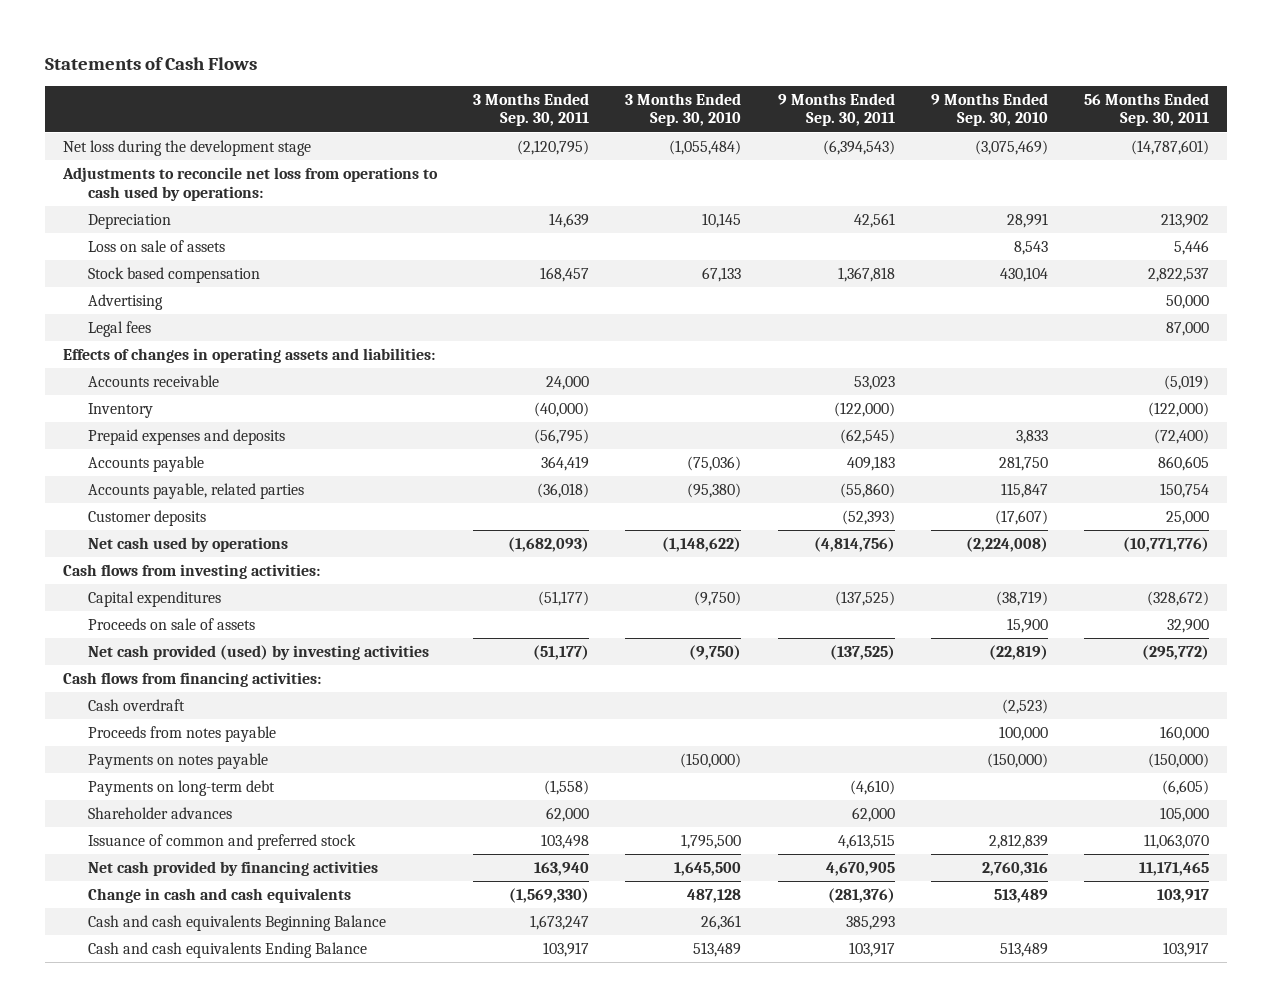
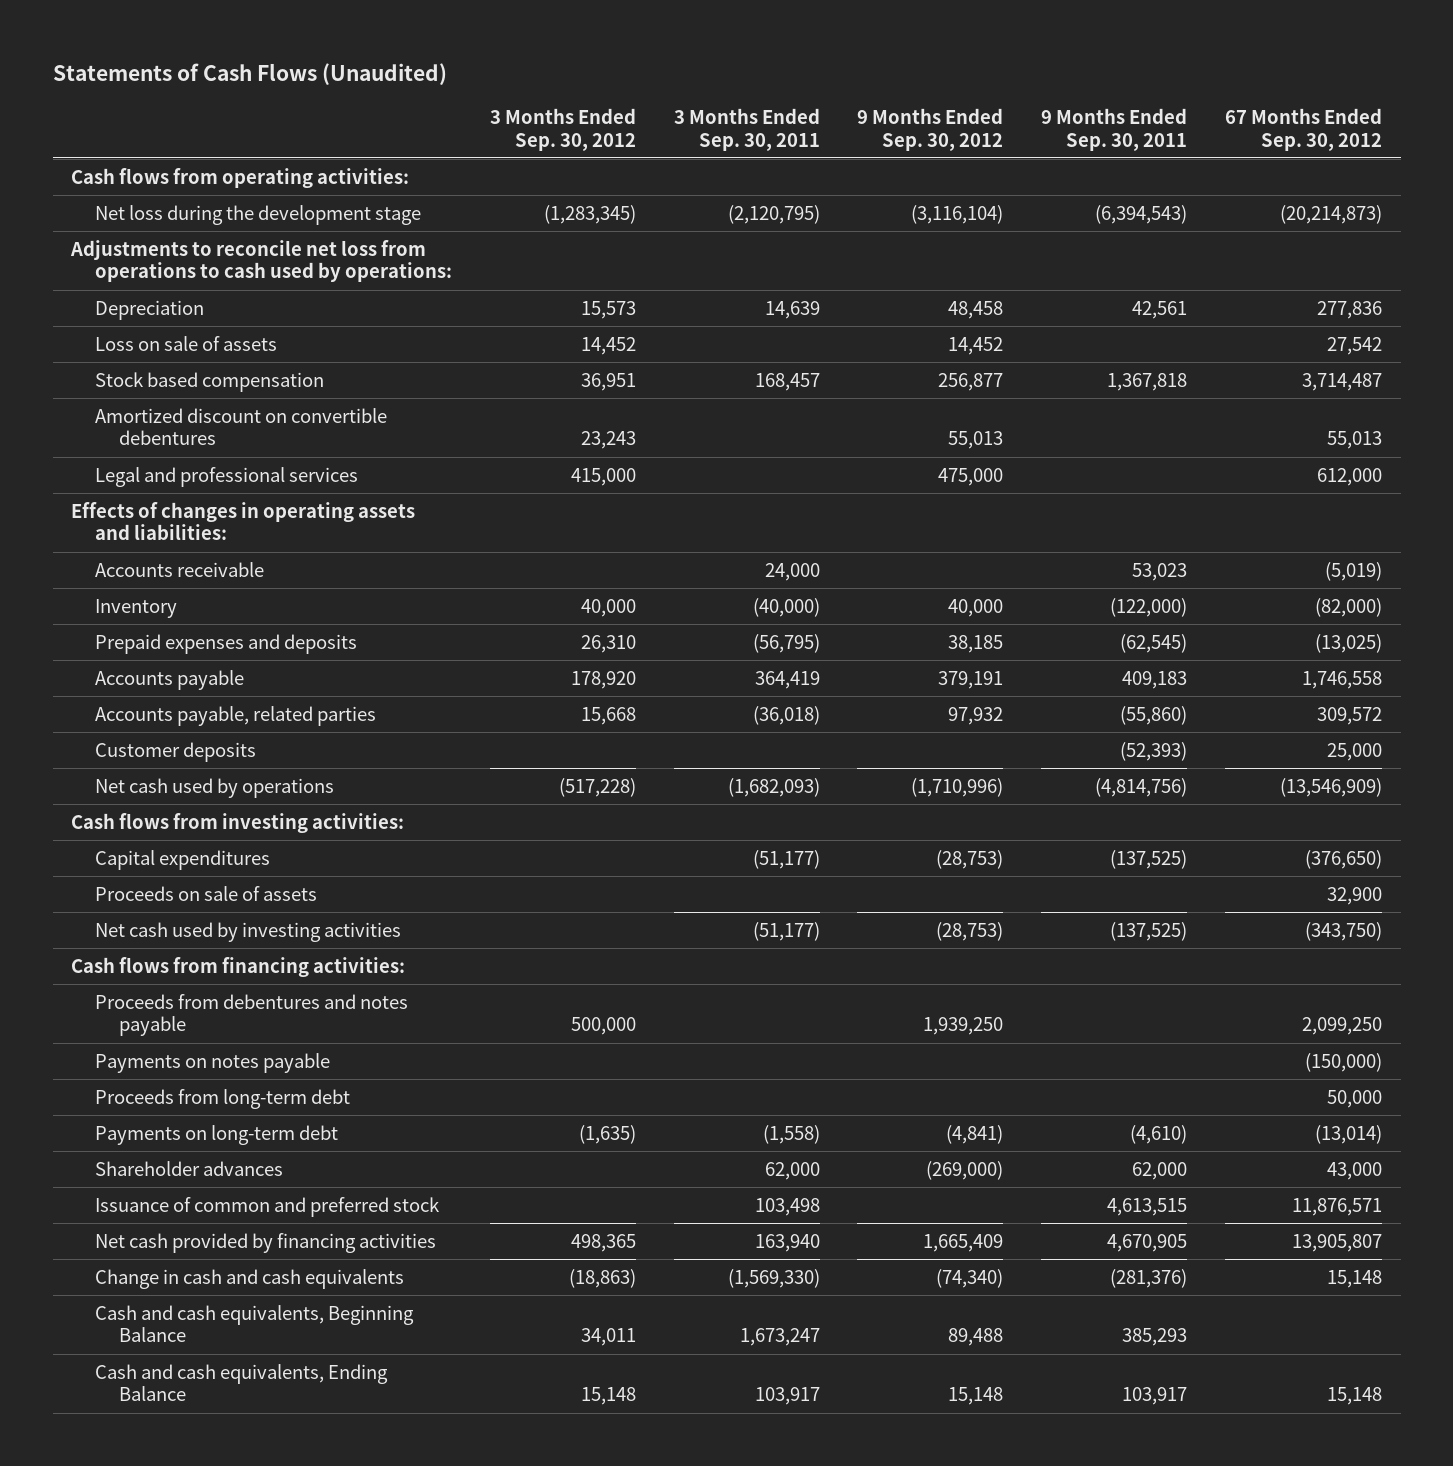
- Statements of Cash Flows
+ Statements of Cash Flows (Unaudited)
- | 3 Months Ended Sep. 30, 2011 | 3 Months Ended Sep. 30, 2010 | 9 Months Ended Sep. 30, 2011 | 9 Months Ended Sep. 30, 2010 | 56 Months Ended Sep. 30, 2011
+ | 3 Months Ended Sep. 30, 2012 | 3 Months Ended Sep. 30, 2011 | 9 Months Ended Sep. 30, 2012 | 9 Months Ended Sep. 30, 2011 | 67 Months Ended Sep. 30, 2012
+ Cash flows from operating activities:
- Advertising | | | | | 50,000
- Legal fees | | | | | 87,000
+ Amortized discount on convertible debentures | 23,243 | | 55,013 | | 55,013
+ Legal and professional services | 415,000 | | 475,000 | | 612,000
- Net cash provided (used) by investing activities | (51,177) | (9,750) | (137,525) | (22,819) | (295,772)
+ Net cash used by investing activities | | (51,177) | (28,753) | (137,525) | (343,750)
- Cash overdraft | | | | (2,523) |
- Proceeds from notes payable | | | | 100,000 | 160,000
+ Proceeds from debentures and notes payable | 500,000 | | 1,939,250 | | 2,099,250
+ Proceeds from long-term debt | | | | | 50,000
- Cash and cash equivalents Beginning Balance | 1,673,247 | 26,361 | 385,293 | |
- Cash and cash equivalents Ending Balance | 103,917 | 513,489 | 103,917 | 513,489 | 103,917
+ Cash and cash equivalents, Beginning Balance | 34,011 | 1,673,247 | 89,488 | 385,293 |
+ Cash and cash equivalents, Ending Balance | 15,148 | 103,917 | 15,148 | 103,917 | 15,148

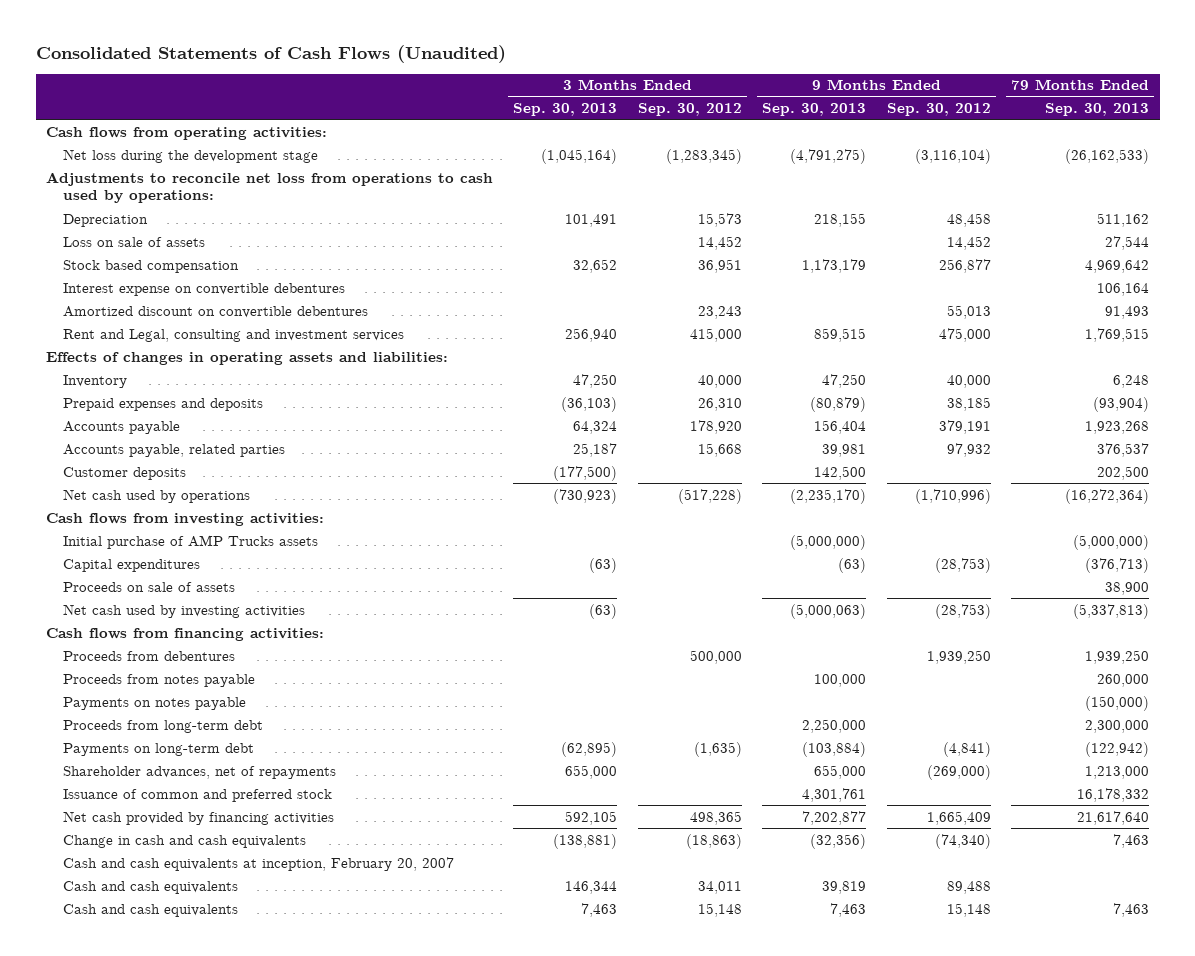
- Statements of Cash Flows (Unaudited)
+ Consolidated Statements of Cash Flows (Unaudited)
- | 3 Months Ended Sep. 30, 2012 | 3 Months Ended Sep. 30, 2011 | 9 Months Ended Sep. 30, 2012 | 9 Months Ended Sep. 30, 2011 | 67 Months Ended Sep. 30, 2012
+ | 3 Months Ended Sep. 30, 2013 | 3 Months Ended Sep. 30, 2012 | 9 Months Ended Sep. 30, 2013 | 9 Months Ended Sep. 30, 2012 | 79 Months Ended Sep. 30, 2013
+ Interest expense on convertible debentures | | | | | 106,164
- Legal and professional services | 415,000 | | 475,000 | | 612,000
+ Rent and Legal, consulting and investment services | 256,940 | 415,000 | 859,515 | 475,000 | 1,769,515
- Accounts receivable | | 24,000 | | 53,023 | (5,019)
+ Initial purchase of AMP Trucks assets | | | (5,000,000) | | (5,000,000)
- Proceeds from debentures and notes payable | 500,000 | | 1,939,250 | | 2,099,250
+ Proceeds from debentures | | 500,000 | | 1,939,250 | 1,939,250
+ Proceeds from notes payable | | | 100,000 | | 260,000
- Shareholder advances | | 62,000 | (269,000) | 62,000 | 43,000
+ Shareholder advances, net of repayments | 655,000 | | 655,000 | (269,000) | 1,213,000
- Cash and cash equivalents, Beginning Balance | 34,011 | 1,673,247 | 89,488 | 385,293 |
- Cash and cash equivalents, Ending Balance | 15,148 | 103,917 | 15,148 | 103,917 | 15,148
+ Cash and cash equivalents at inception, February 20, 2007
+ Cash and cash equivalents | 146,344 | 34,011 | 39,819 | 89,488 |
+ Cash and cash equivalents | 7,463 | 15,148 | 7,463 | 15,148 | 7,463

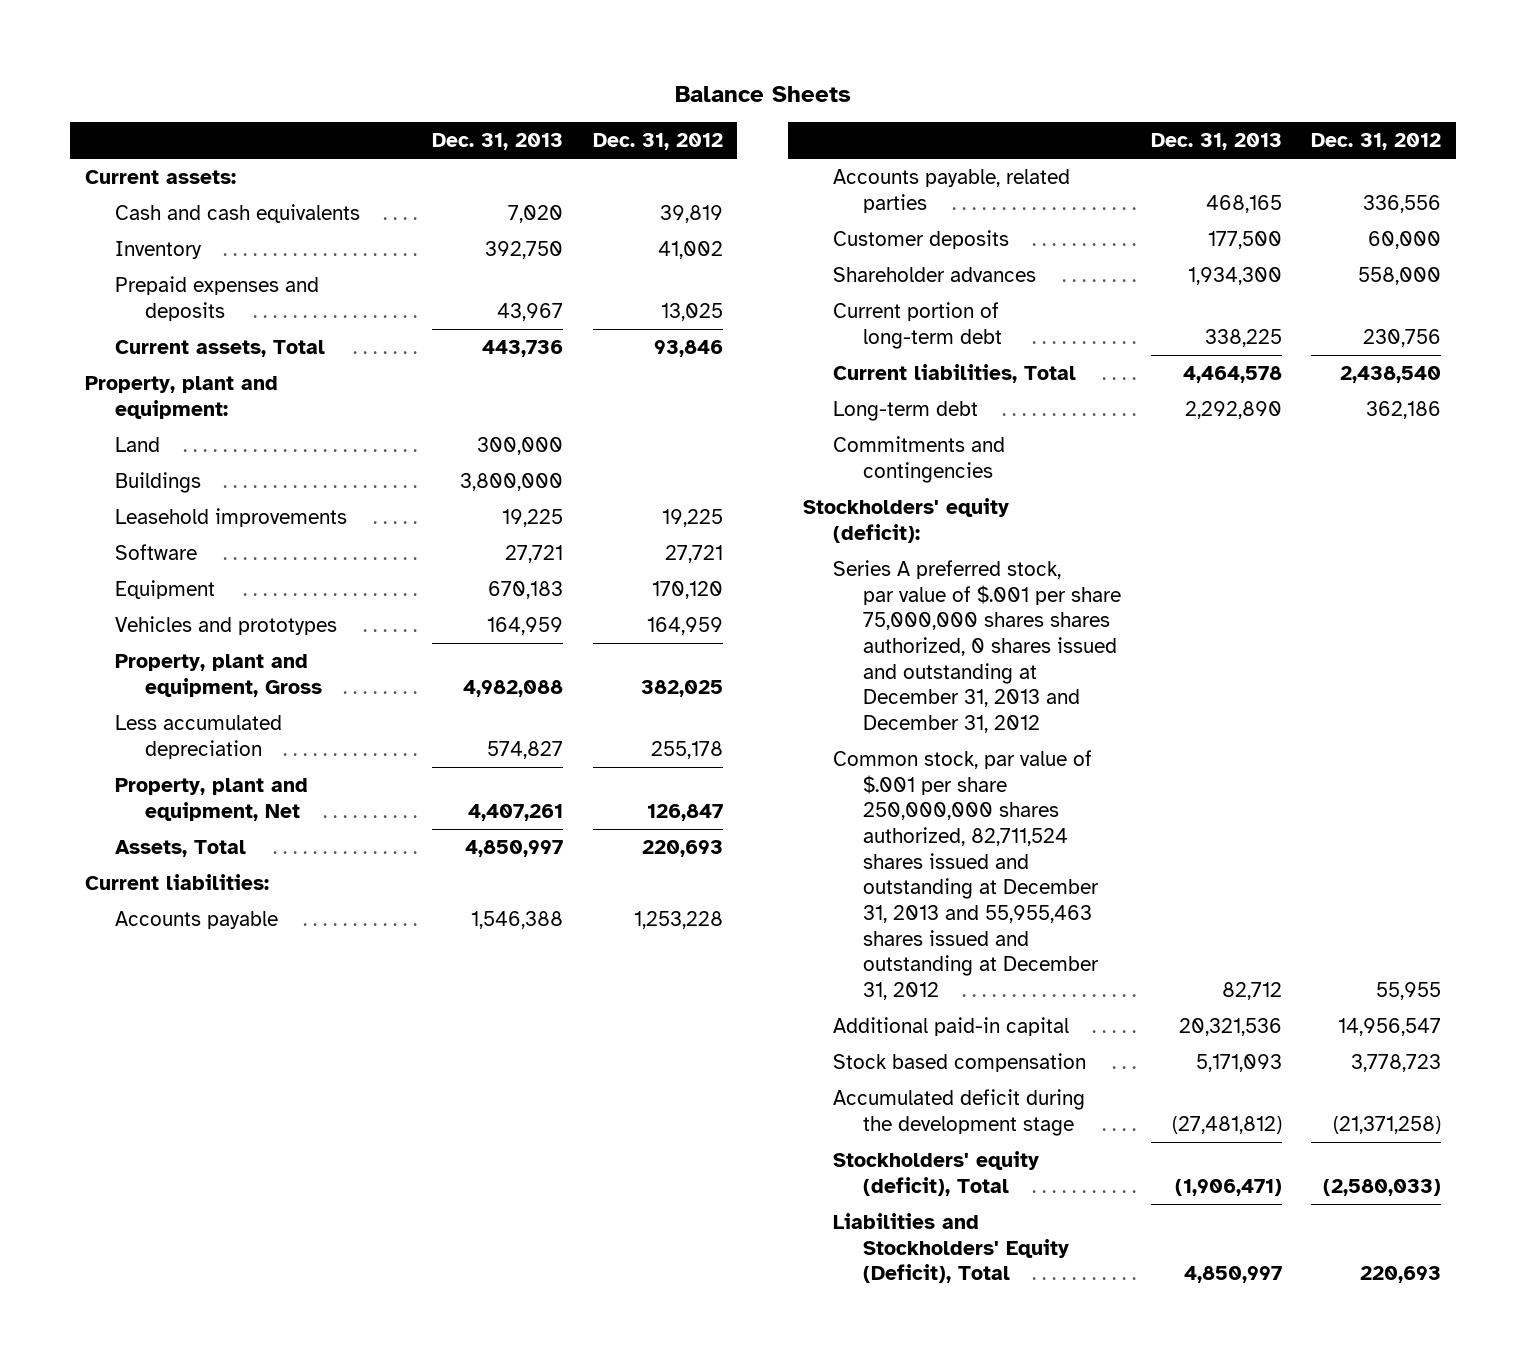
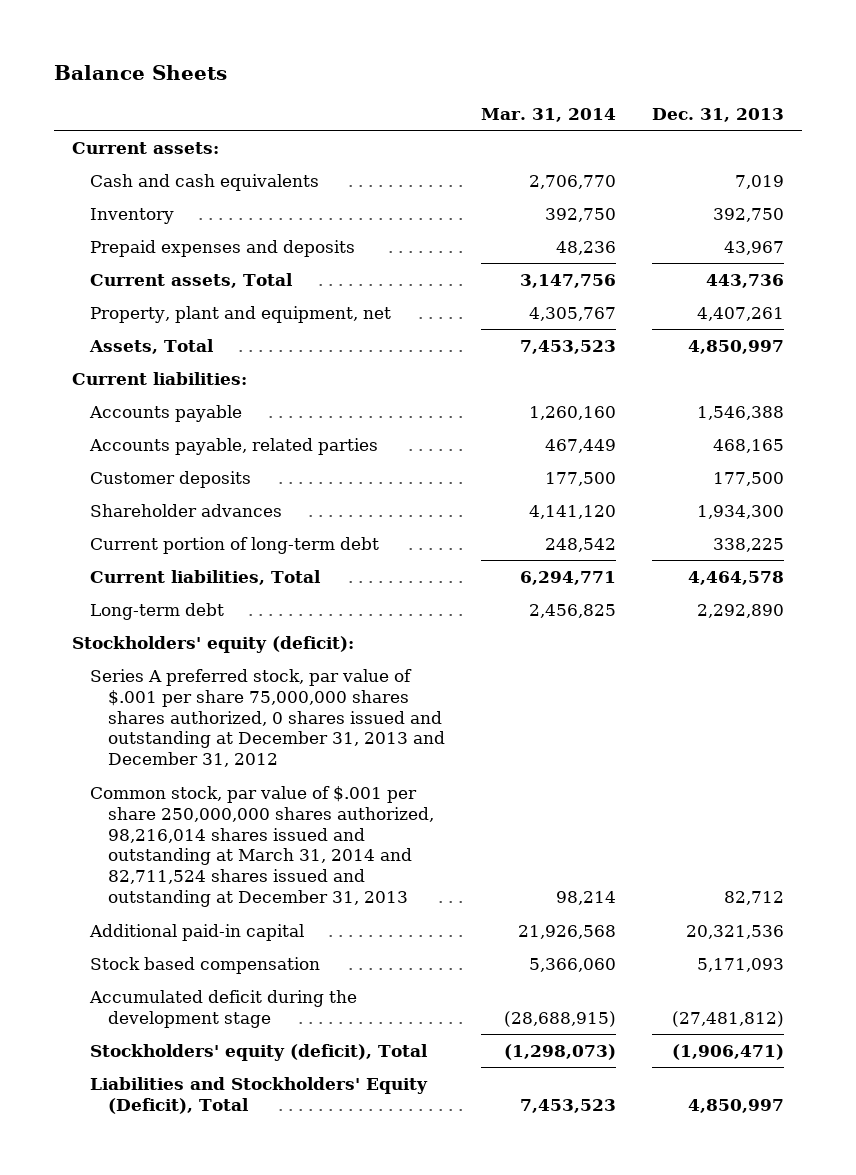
- | Dec. 31, 2013 | Dec. 31, 2012
+ | Mar. 31, 2014 | Dec. 31, 2013
- Cash and cash equivalents | 7,020 | 39,819
+ Cash and cash equivalents | 2,706,770 | 7,019
- Property, plant and equipment:
- Land | 300,000 |
- Buildings | 3,800,000 |
- Leasehold improvements | 19,225 | 19,225
- Software | 27,721 | 27,721
- Equipment | 670,183 | 170,120
- Vehicles and prototypes | 164,959 | 164,959
- Property, plant and equipment, Gross | 4,982,088 | 382,025
- Less accumulated depreciation | 574,827 | 255,178
- Property, plant and equipment, Net | 4,407,261 | 126,847
+ Property, plant and equipment, net | 4,305,767 | 4,407,261
- Commitments and contingencies
- Common stock, par value of $.001 per share 250,000,000 shares authorized, 82,711,524 shares issued and outstanding at December 31, 2013 and 55,955,463 shares issued and outstanding at December 31, 2012 | 82,712 | 55,955
+ Common stock, par value of $.001 per share 250,000,000 shares authorized, 98,216,014 shares issued and outstanding at March 31, 2014 and 82,711,524 shares issued and outstanding at December 31, 2013 | 98,214 | 82,712

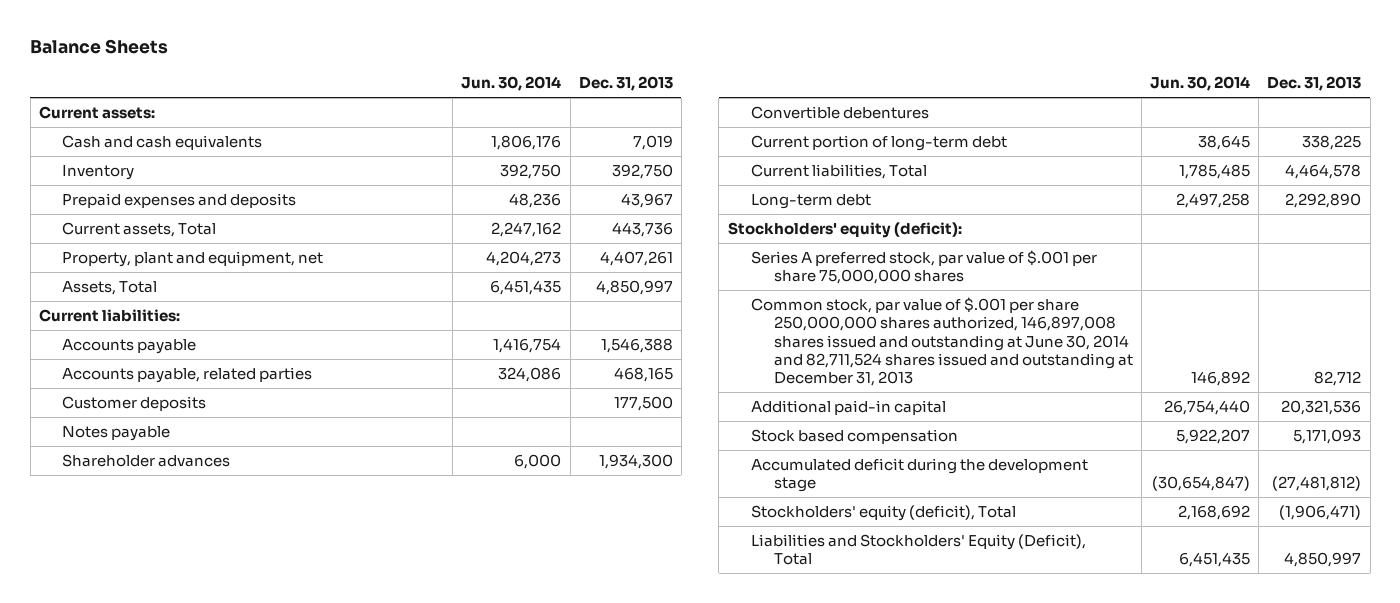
- | Mar. 31, 2014 | Dec. 31, 2013
+ | Jun. 30, 2014 | Dec. 31, 2013
+ Notes payable
+ Convertible debentures
- Series A preferred stock, par value of $.001 per share 75,000,000 shares shares authorized, 0 shares issued and outstanding at December 31, 2013 and December 31, 2012
- Common stock, par value of $.001 per share 250,000,000 shares authorized, 98,216,014 shares issued and outstanding at March 31, 2014 and 82,711,524 shares issued and outstanding at December 31, 2013 | 98,214 | 82,712
+ Series A preferred stock, par value of $.001 per share 75,000,000 shares
+ Common stock, par value of $.001 per share 250,000,000 shares authorized, 146,897,008 shares issued and outstanding at June 30, 2014 and 82,711,524 shares issued and outstanding at December 31, 2013 | 146,892 | 82,712

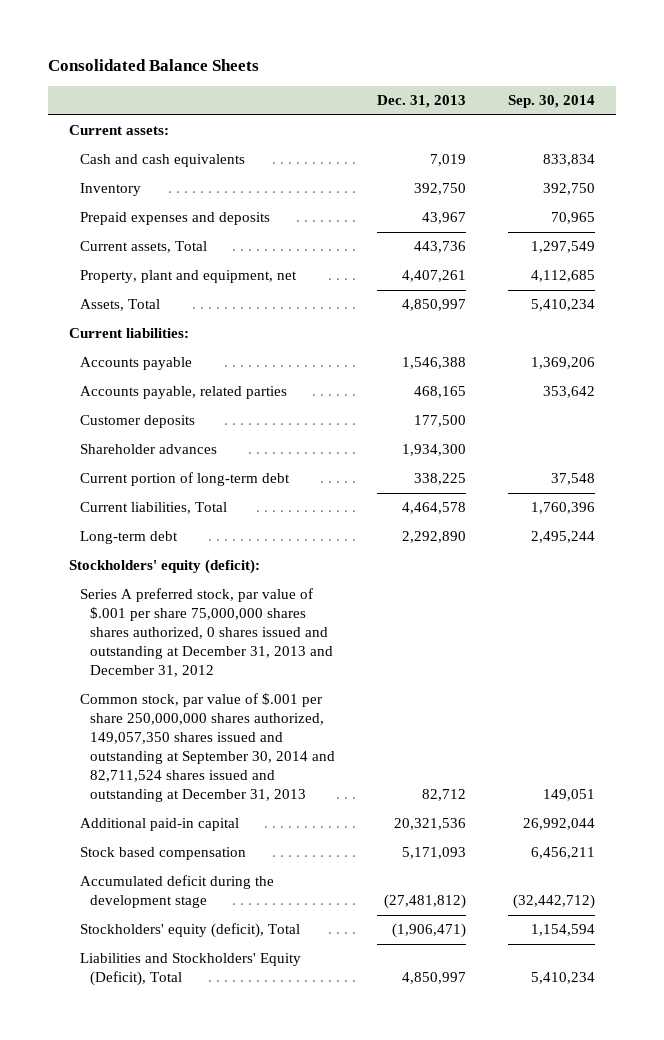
- Balance Sheets
+ Consolidated Balance Sheets
- | Jun. 30, 2014 | Dec. 31, 2013
+ | Dec. 31, 2013 | Sep. 30, 2014
- Notes payable
- Convertible debentures
- Series A preferred stock, par value of $.001 per share 75,000,000 shares
- Common stock, par value of $.001 per share 250,000,000 shares authorized, 146,897,008 shares issued and outstanding at June 30, 2014 and 82,711,524 shares issued and outstanding at December 31, 2013 | 146,892 | 82,712
+ Series A preferred stock, par value of $.001 per share 75,000,000 shares shares authorized, 0 shares issued and outstanding at December 31, 2013 and December 31, 2012
+ Common stock, par value of $.001 per share 250,000,000 shares authorized, 149,057,350 shares issued and outstanding at September 30, 2014 and 82,711,524 shares issued and outstanding at December 31, 2013 | 82,712 | 149,051

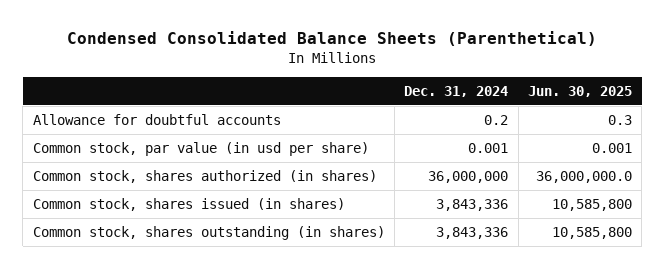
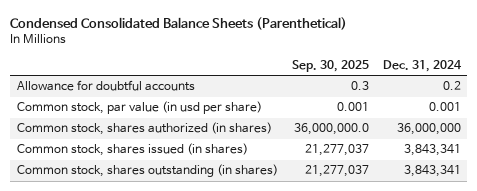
- | Dec. 31, 2024 | Jun. 30, 2025
+ | Sep. 30, 2025 | Dec. 31, 2024
- Common stock, shares issued (in shares) | 3,843,336 | 10,585,800
- Common stock, shares outstanding (in shares) | 3,843,336 | 10,585,800
+ Common stock, shares issued (in shares) | 21,277,037 | 3,843,341
+ Common stock, shares outstanding (in shares) | 21,277,037 | 3,843,341

